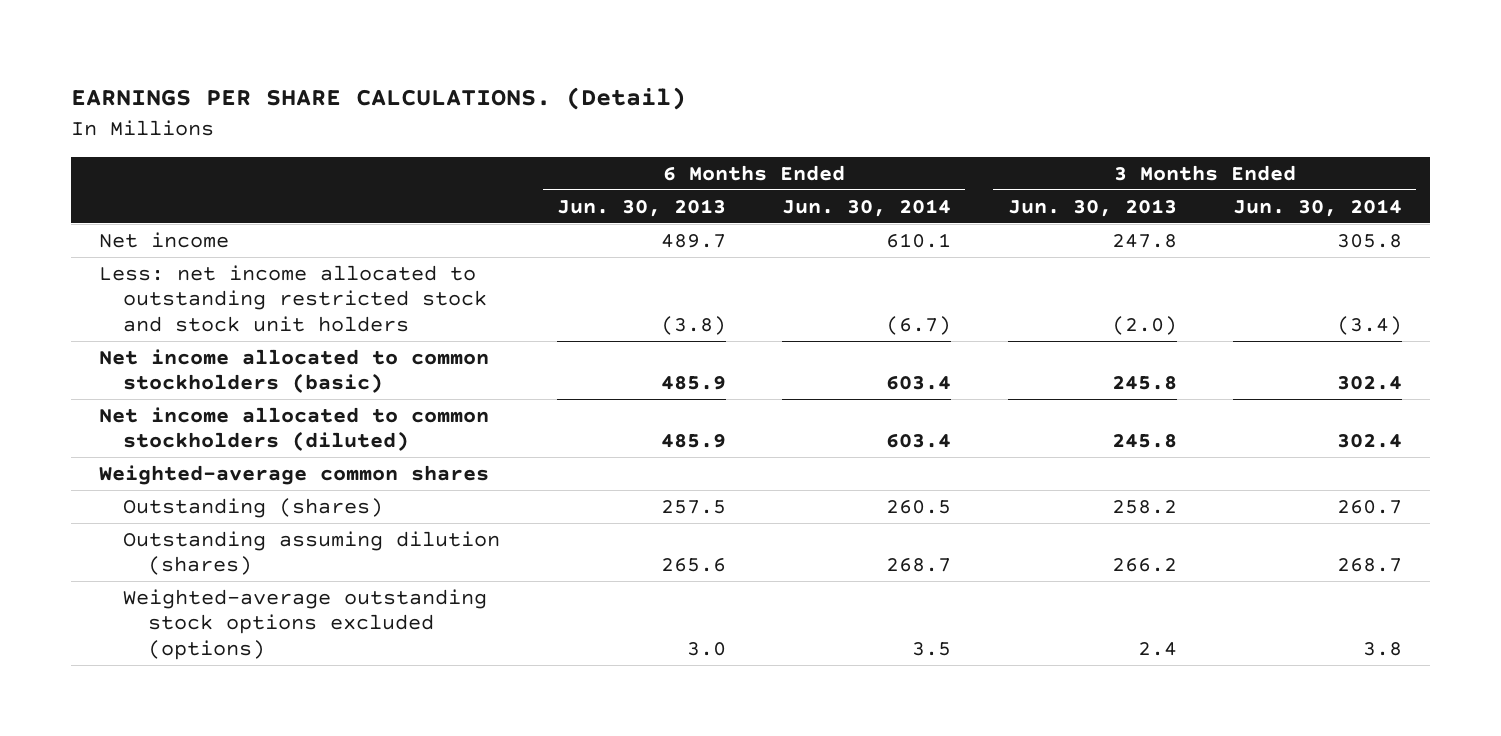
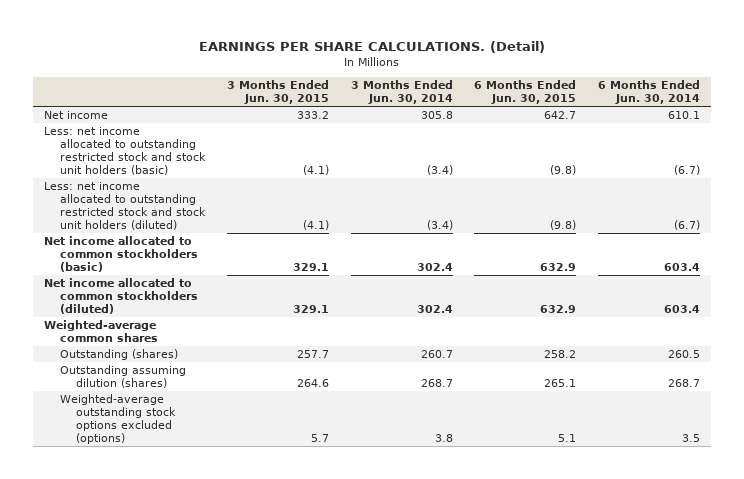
- | 6 Months Ended Jun. 30, 2013 | 6 Months Ended Jun. 30, 2014 | 3 Months Ended Jun. 30, 2013 | 3 Months Ended Jun. 30, 2014
+ | 3 Months Ended Jun. 30, 2015 | 3 Months Ended Jun. 30, 2014 | 6 Months Ended Jun. 30, 2015 | 6 Months Ended Jun. 30, 2014
- Less: net income allocated to outstanding restricted stock and stock unit holders | (3.8) | (6.7) | (2.0) | (3.4)
+ Less: net income allocated to outstanding restricted stock and stock unit holders (basic) | (4.1) | (3.4) | (9.8) | (6.7)
+ Less: net income allocated to outstanding restricted stock and stock unit holders (diluted) | (4.1) | (3.4) | (9.8) | (6.7)

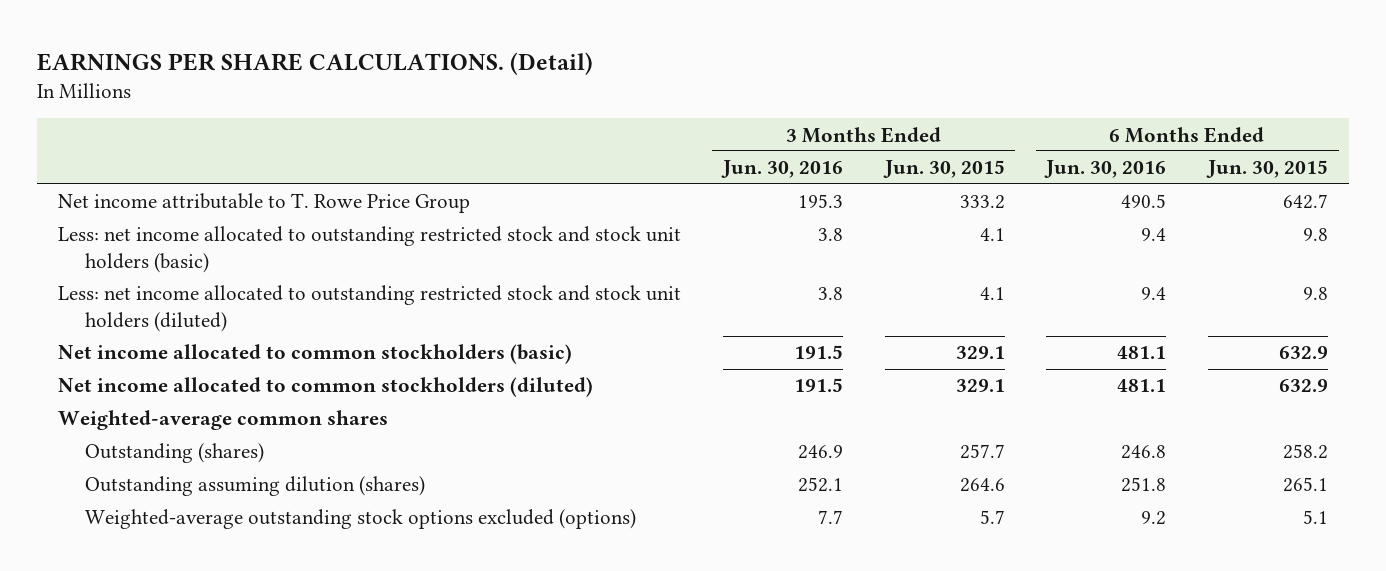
- | 3 Months Ended Jun. 30, 2015 | 3 Months Ended Jun. 30, 2014 | 6 Months Ended Jun. 30, 2015 | 6 Months Ended Jun. 30, 2014
+ | 3 Months Ended Jun. 30, 2016 | 3 Months Ended Jun. 30, 2015 | 6 Months Ended Jun. 30, 2016 | 6 Months Ended Jun. 30, 2015
- Net income | 333.2 | 305.8 | 642.7 | 610.1
- Less: net income allocated to outstanding restricted stock and stock unit holders (basic) | (4.1) | (3.4) | (9.8) | (6.7)
- Less: net income allocated to outstanding restricted stock and stock unit holders (diluted) | (4.1) | (3.4) | (9.8) | (6.7)
+ Net income attributable to T. Rowe Price Group | 195.3 | 333.2 | 490.5 | 642.7
+ Less: net income allocated to outstanding restricted stock and stock unit holders (basic) | 3.8 | 4.1 | 9.4 | 9.8
+ Less: net income allocated to outstanding restricted stock and stock unit holders (diluted) | 3.8 | 4.1 | 9.4 | 9.8

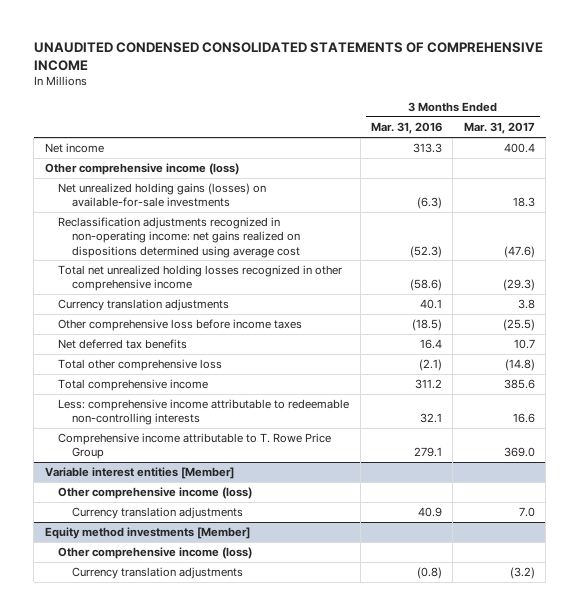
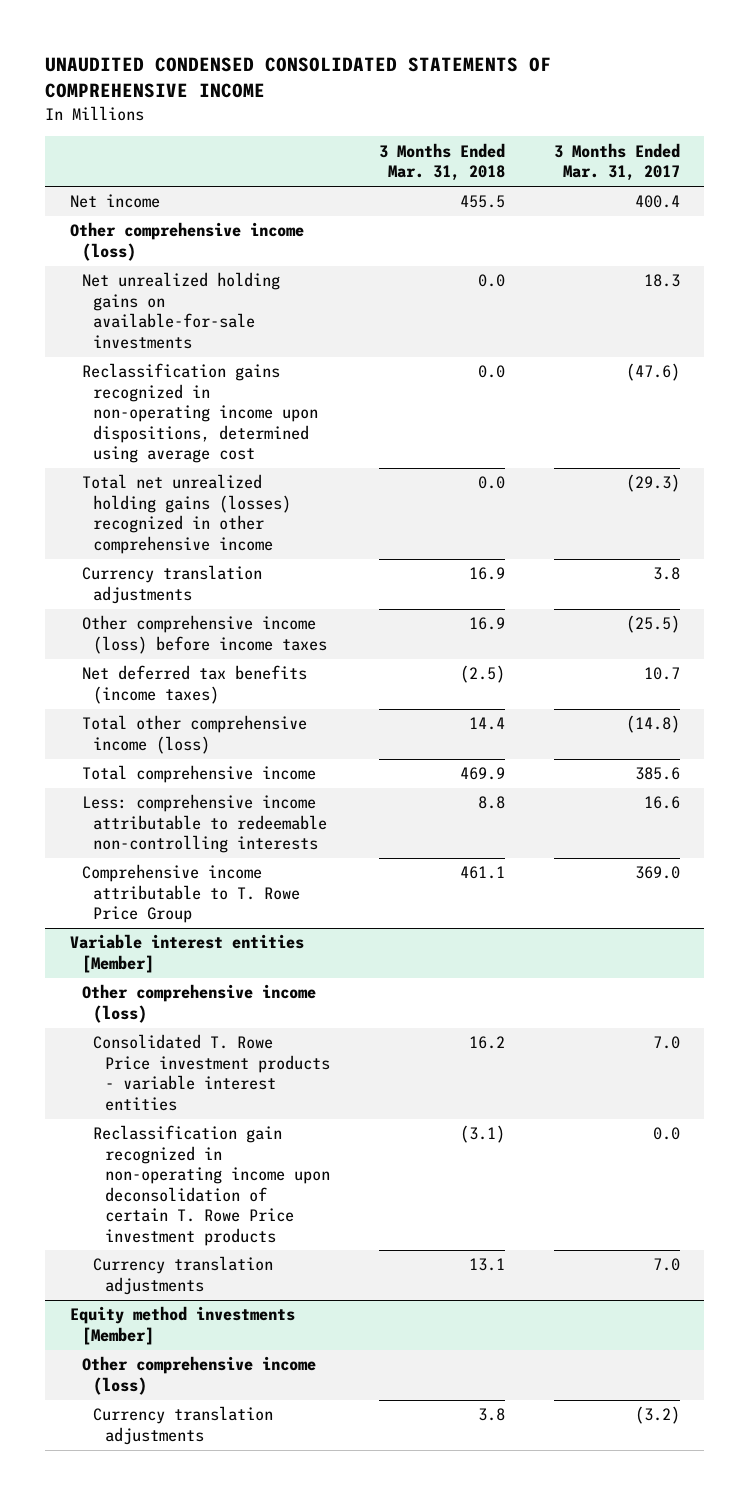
- | 3 Months Ended Mar. 31, 2016 | 3 Months Ended Mar. 31, 2017
+ | 3 Months Ended Mar. 31, 2018 | 3 Months Ended Mar. 31, 2017
- Net unrealized holding gains (losses) on available-for-sale investments | (6.3) | 18.3
- Reclassification adjustments recognized in non-operating income: net gains realized on dispositions determined using average cost | (52.3) | (47.6)
- Total net unrealized holding losses recognized in other comprehensive income | (58.6) | (29.3)
+ Net unrealized holding gains on available-for-sale investments | 0.0 | 18.3
+ Reclassification gains recognized in non-operating income upon dispositions, determined using average cost | 0.0 | (47.6)
+ Total net unrealized holding gains (losses) recognized in other comprehensive income | 0.0 | (29.3)
- Other comprehensive loss before income taxes | (18.5) | (25.5)
- Net deferred tax benefits | 16.4 | 10.7
- Total other comprehensive loss | (2.1) | (14.8)
+ Other comprehensive income (loss) before income taxes | 16.9 | (25.5)
+ Net deferred tax benefits (income taxes) | (2.5) | 10.7
+ Total other comprehensive income (loss) | 14.4 | (14.8)
@ Variable interest entities [Member]
+ Consolidated T. Rowe Price investment products - variable interest entities | 16.2 | 7.0
+ Reclassification gain recognized in non-operating income upon deconsolidation of certain T. Rowe Price investment products | (3.1) | 0.0

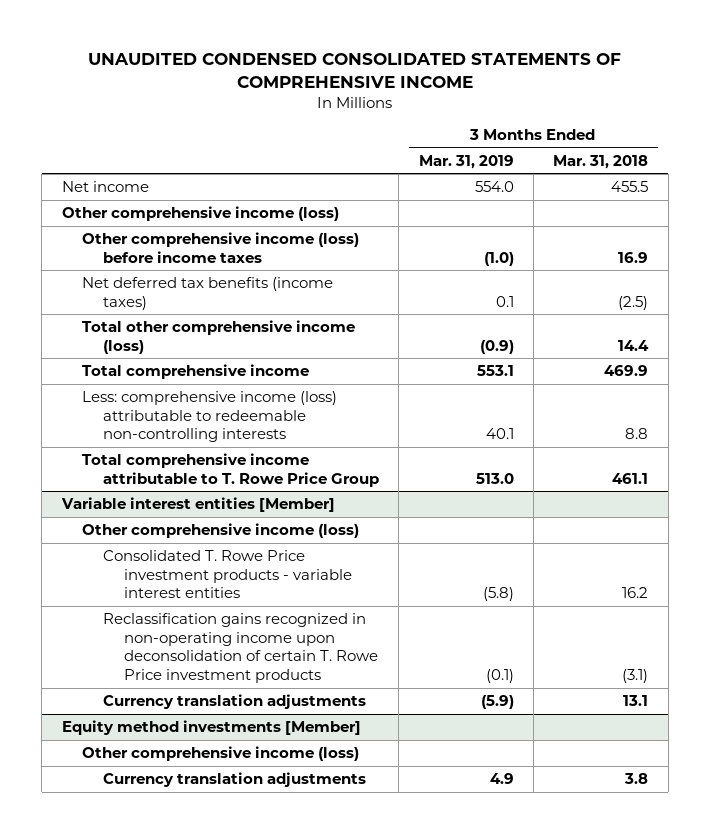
- | 3 Months Ended Mar. 31, 2018 | 3 Months Ended Mar. 31, 2017
+ | 3 Months Ended Mar. 31, 2019 | 3 Months Ended Mar. 31, 2018
- Net unrealized holding gains on available-for-sale investments | 0.0 | 18.3
- Reclassification gains recognized in non-operating income upon dispositions, determined using average cost | 0.0 | (47.6)
- Total net unrealized holding gains (losses) recognized in other comprehensive income | 0.0 | (29.3)
- Currency translation adjustments | 16.9 | 3.8
- Less: comprehensive income attributable to redeemable non-controlling interests | 8.8 | 16.6
- Comprehensive income attributable to T. Rowe Price Group | 461.1 | 369.0
+ Less: comprehensive income (loss) attributable to redeemable non-controlling interests | 40.1 | 8.8
+ Total comprehensive income attributable to T. Rowe Price Group | 513.0 | 461.1
@ Variable interest entities [Member]
- Reclassification gain recognized in non-operating income upon deconsolidation of certain T. Rowe Price investment products | (3.1) | 0.0
+ Reclassification gains recognized in non-operating income upon deconsolidation of certain T. Rowe Price investment products | (0.1) | (3.1)

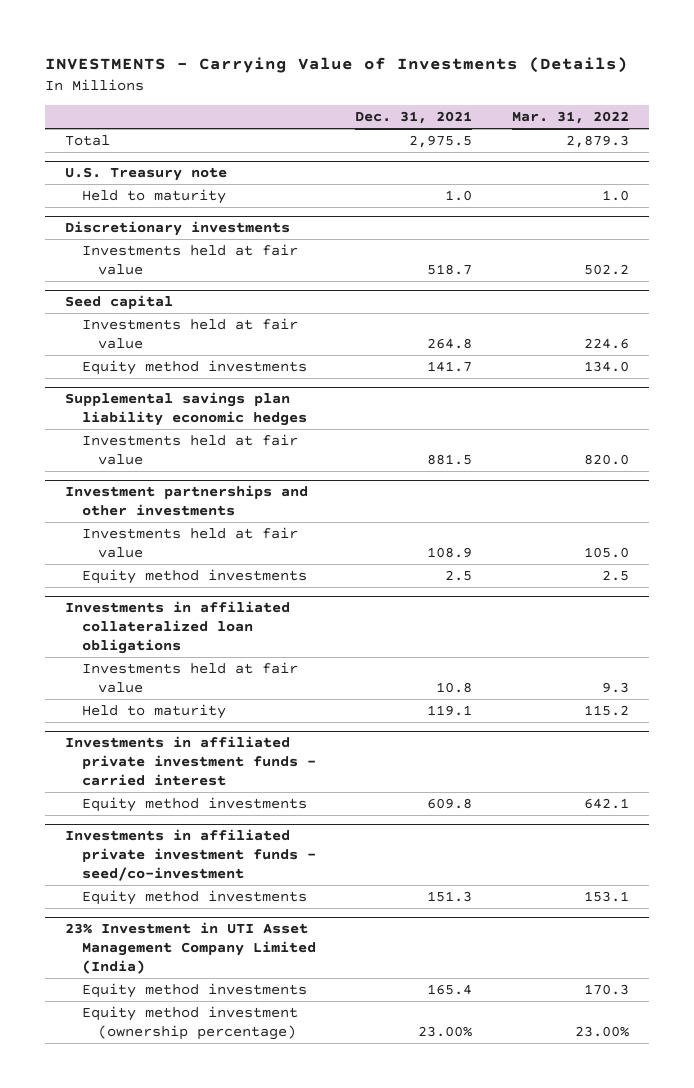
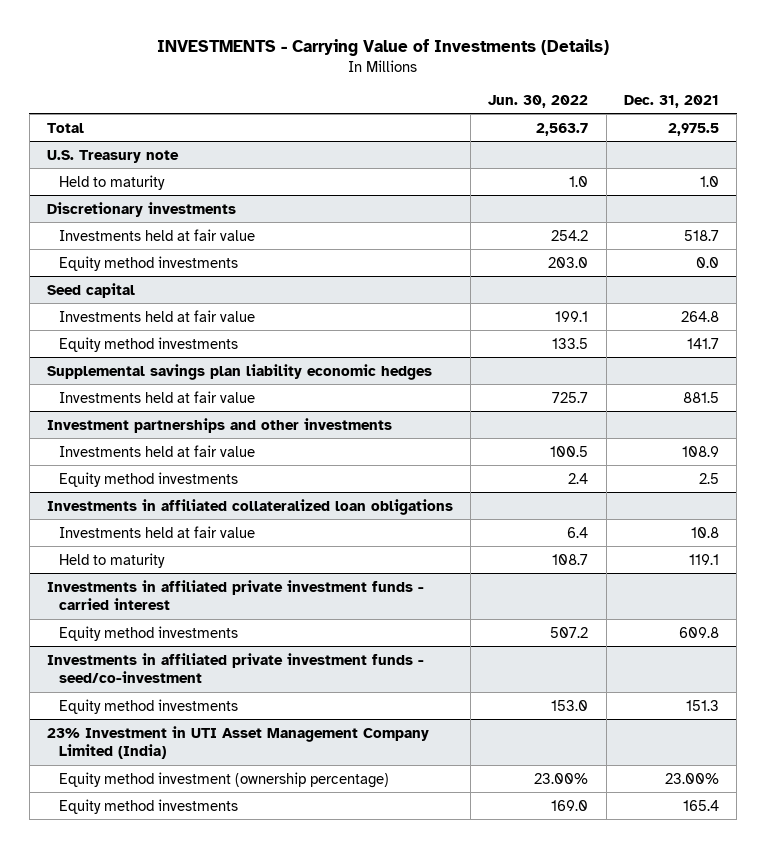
- | Dec. 31, 2021 | Mar. 31, 2022
+ | Jun. 30, 2022 | Dec. 31, 2021
@ Discretionary investments
+ Equity method investments | 203.0 | 0.0
@ 23% Investment in UTI Asset Management Company Limited (India)
moved down: Equity method investments | 169.0 | 165.4

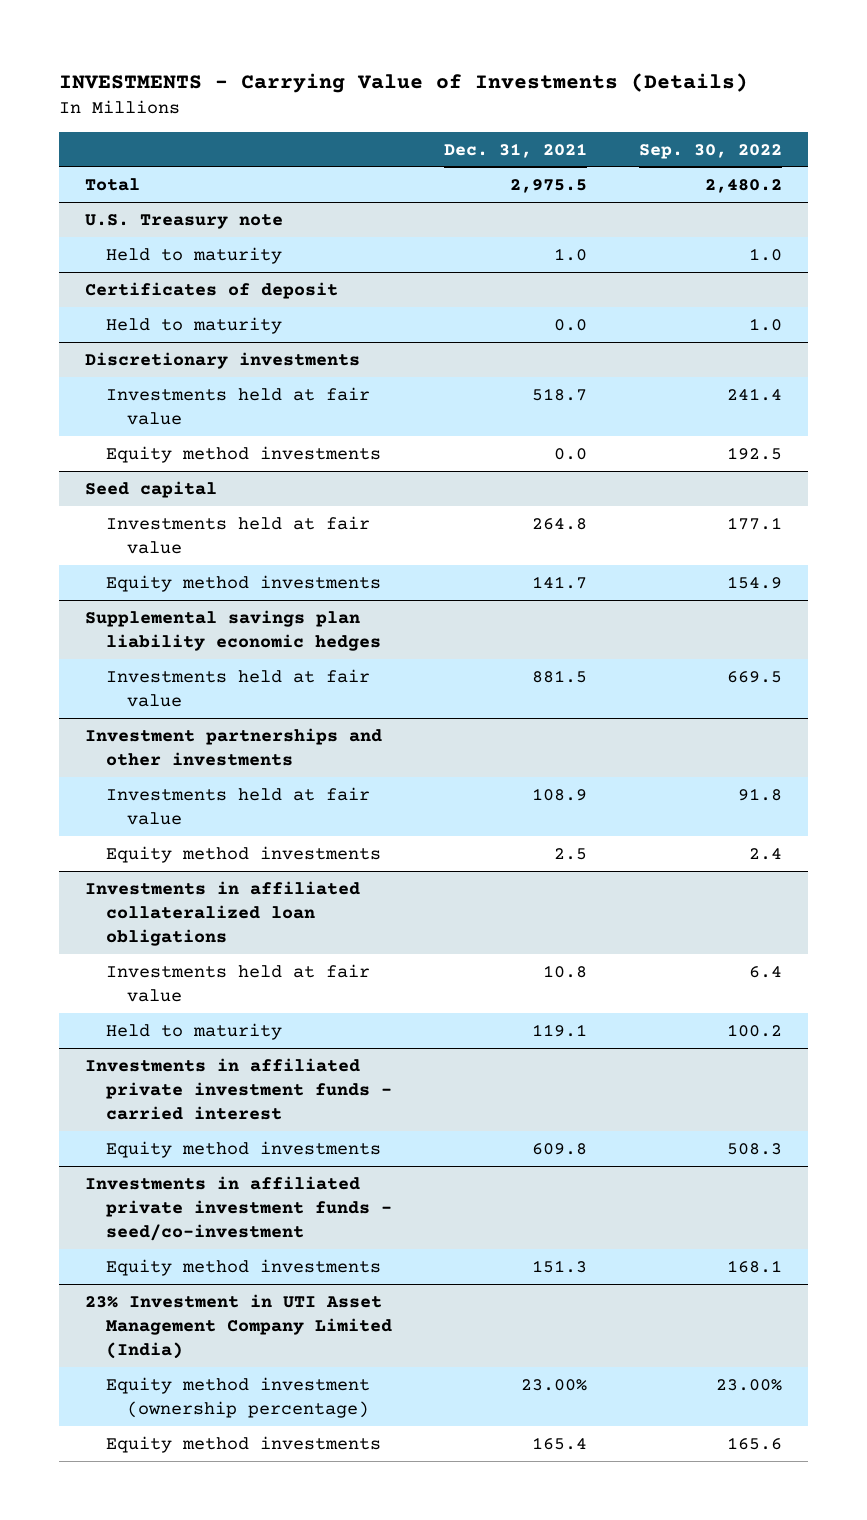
- | Jun. 30, 2022 | Dec. 31, 2021
+ | Dec. 31, 2021 | Sep. 30, 2022
+ Certificates of deposit
+ Held to maturity | 0.0 | 1.0

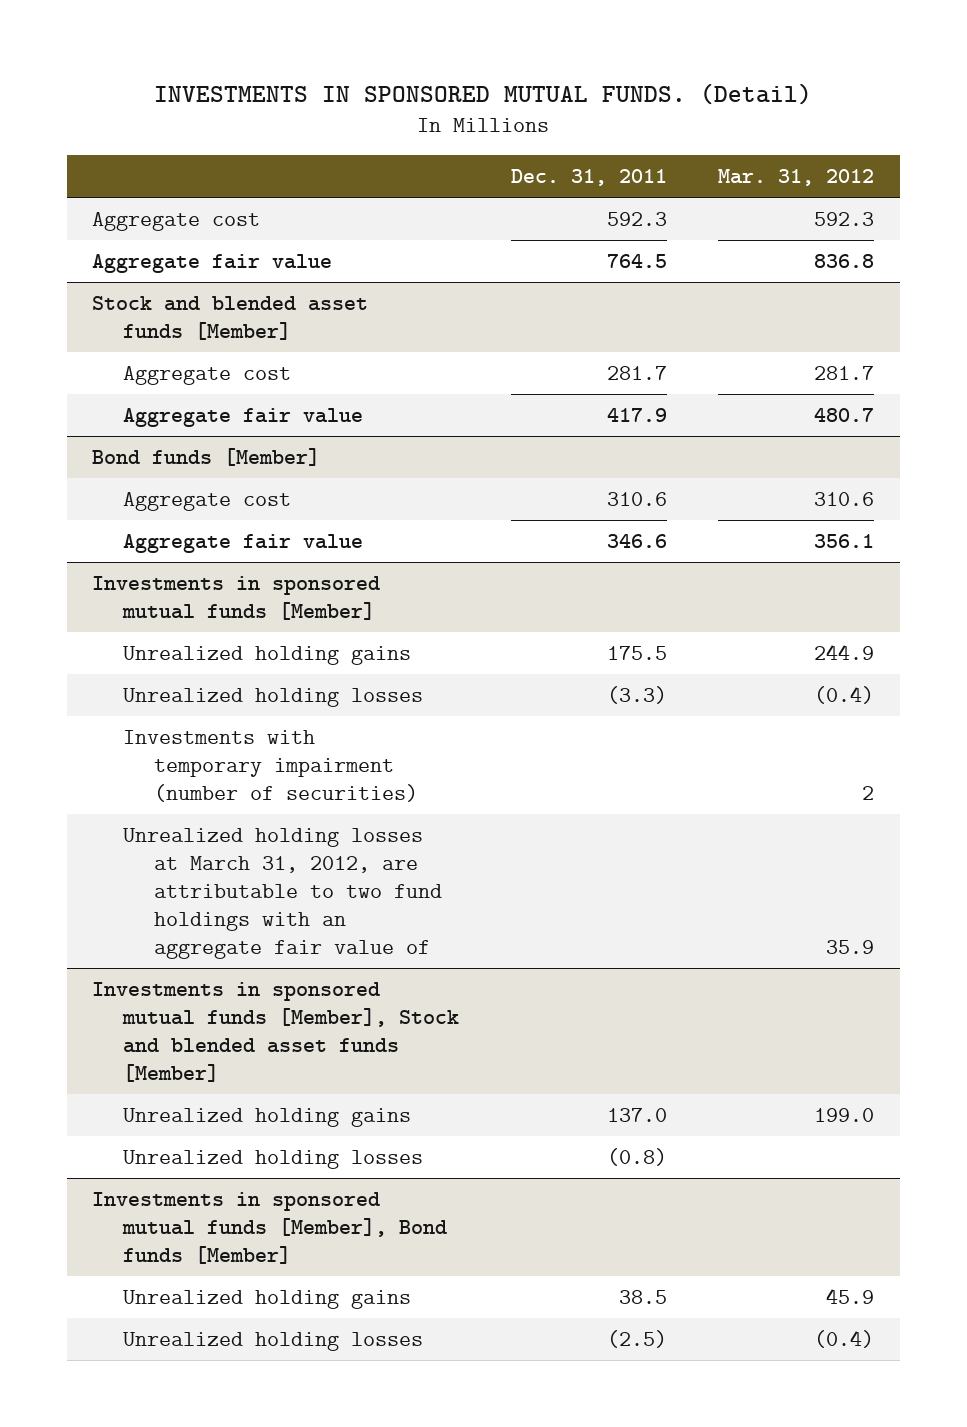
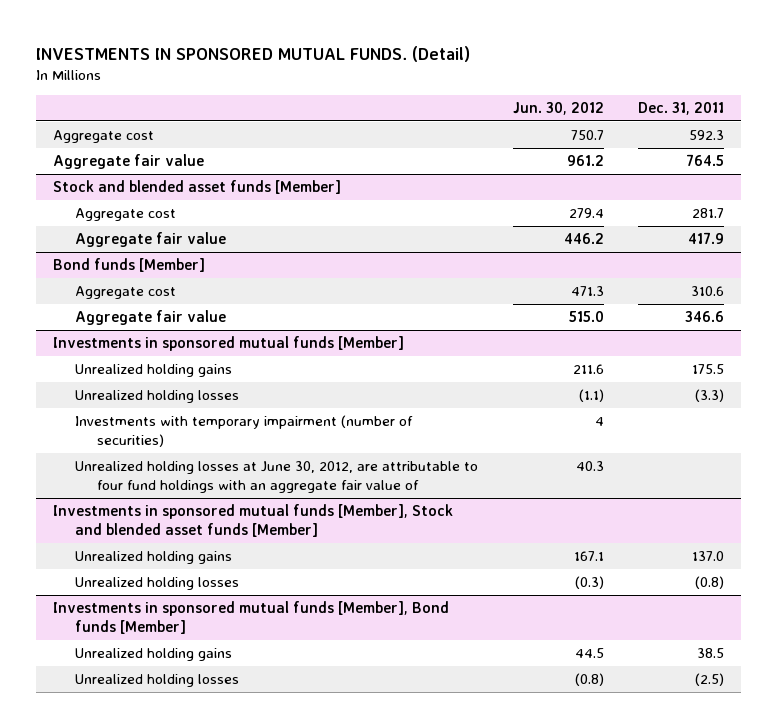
- | Dec. 31, 2011 | Mar. 31, 2012
+ | Jun. 30, 2012 | Dec. 31, 2011
@ Investments in sponsored mutual funds [Member]
- Unrealized holding losses at March 31, 2012, are attributable to two fund holdings with an aggregate fair value of | | 35.9
+ Unrealized holding losses at June 30, 2012, are attributable to four fund holdings with an aggregate fair value of | 40.3 |

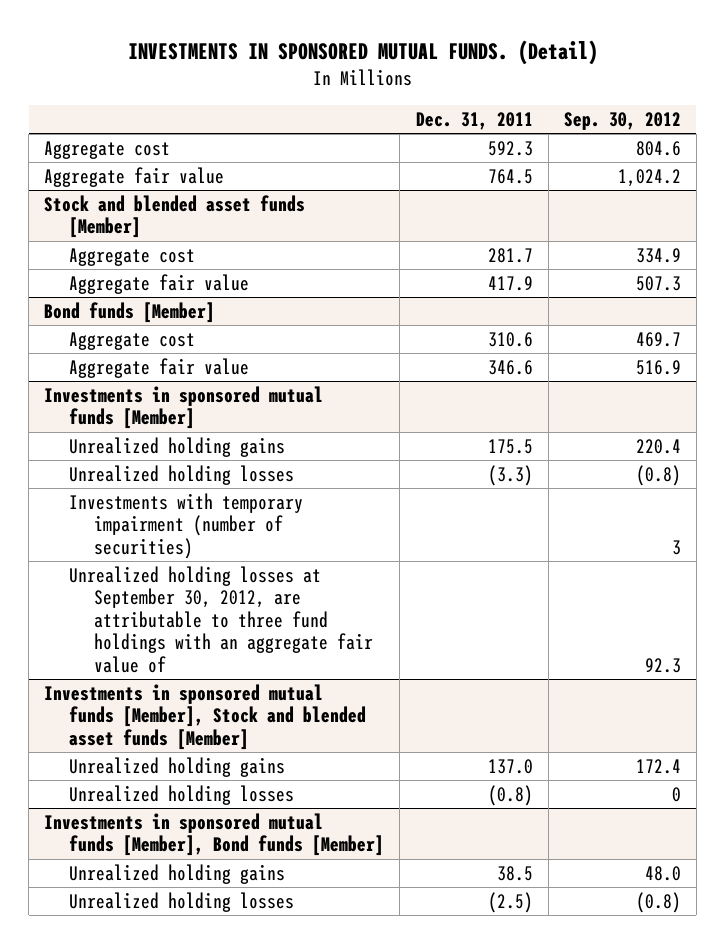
- | Jun. 30, 2012 | Dec. 31, 2011
+ | Dec. 31, 2011 | Sep. 30, 2012
@ Investments in sponsored mutual funds [Member]
- Unrealized holding losses at June 30, 2012, are attributable to four fund holdings with an aggregate fair value of | 40.3 |
+ Unrealized holding losses at September 30, 2012, are attributable to three fund holdings with an aggregate fair value of | | 92.3

